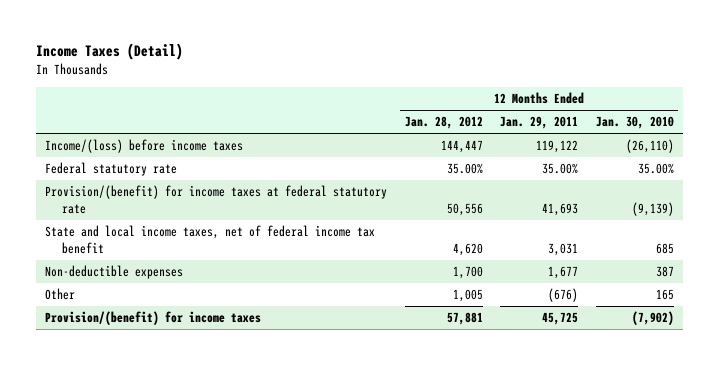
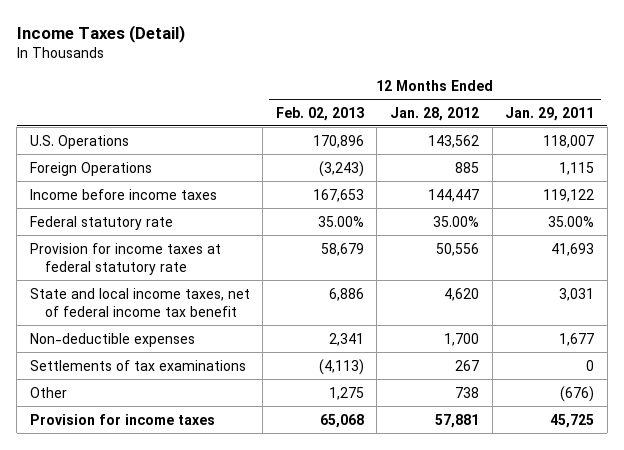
- | 12 Months Ended Jan. 28, 2012 | 12 Months Ended Jan. 29, 2011 | 12 Months Ended Jan. 30, 2010
+ | 12 Months Ended Feb. 02, 2013 | 12 Months Ended Jan. 28, 2012 | 12 Months Ended Jan. 29, 2011
- Income/(loss) before income taxes | 144,447 | 119,122 | (26,110)
+ U.S. Operations | 170,896 | 143,562 | 118,007
+ Foreign Operations | (3,243) | 885 | 1,115
+ Income before income taxes | 167,653 | 144,447 | 119,122
- Provision/(benefit) for income taxes at federal statutory rate | 50,556 | 41,693 | (9,139)
+ Provision for income taxes at federal statutory rate | 58,679 | 50,556 | 41,693
- Other | 1,005 | (676) | 165
- Provision/(benefit) for income taxes | 57,881 | 45,725 | (7,902)
+ Settlements of tax examinations | (4,113) | 267 | 0
+ Other | 1,275 | 738 | (676)
+ Provision for income taxes | 65,068 | 57,881 | 45,725

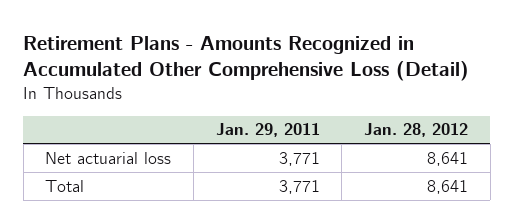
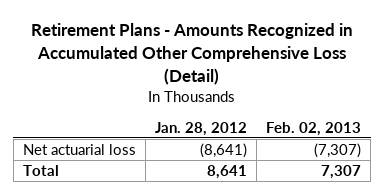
- | Jan. 29, 2011 | Jan. 28, 2012
+ | Jan. 28, 2012 | Feb. 02, 2013
- Net actuarial loss | 3,771 | 8,641
+ Net actuarial loss | (8,641) | (7,307)

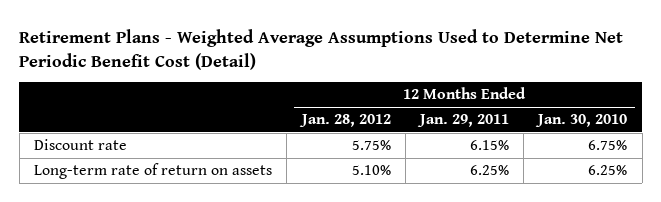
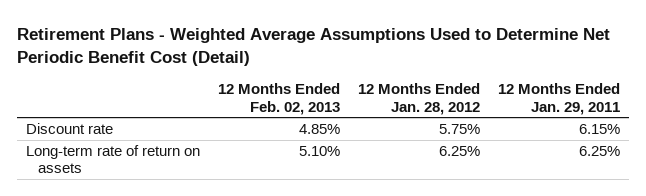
- | 12 Months Ended Jan. 28, 2012 | 12 Months Ended Jan. 29, 2011 | 12 Months Ended Jan. 30, 2010
+ | 12 Months Ended Feb. 02, 2013 | 12 Months Ended Jan. 28, 2012 | 12 Months Ended Jan. 29, 2011
- Long-term rate of return on assets | 5.10% | 6.25% | 6.25%
+ Long-term rate of return on assets | 5.10% | 6.25% | 6.25%

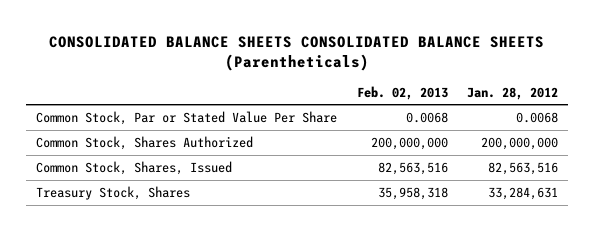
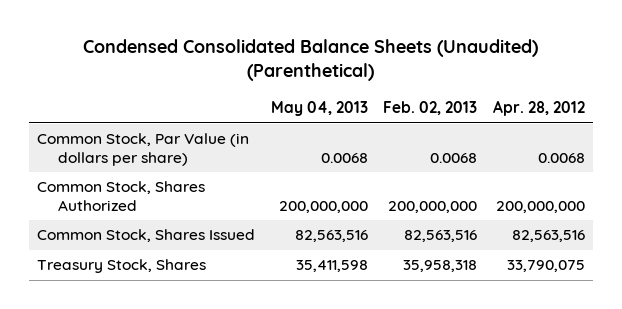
- CONSOLIDATED BALANCE SHEETS CONSOLIDATED BALANCE SHEETS (Parentheticals)
+ Condensed Consolidated Balance Sheets (Unaudited) (Parenthetical)
- | Feb. 02, 2013 | Jan. 28, 2012
+ | May 04, 2013 | Feb. 02, 2013 | Apr. 28, 2012
- Common Stock, Par or Stated Value Per Share | 0.0068 | 0.0068
+ Common Stock, Par Value (in dollars per share) | 0.0068 | 0.0068 | 0.0068
- Common Stock, Shares, Issued | 82,563,516 | 82,563,516
+ Common Stock, Shares Issued | 82,563,516 | 82,563,516 | 82,563,516

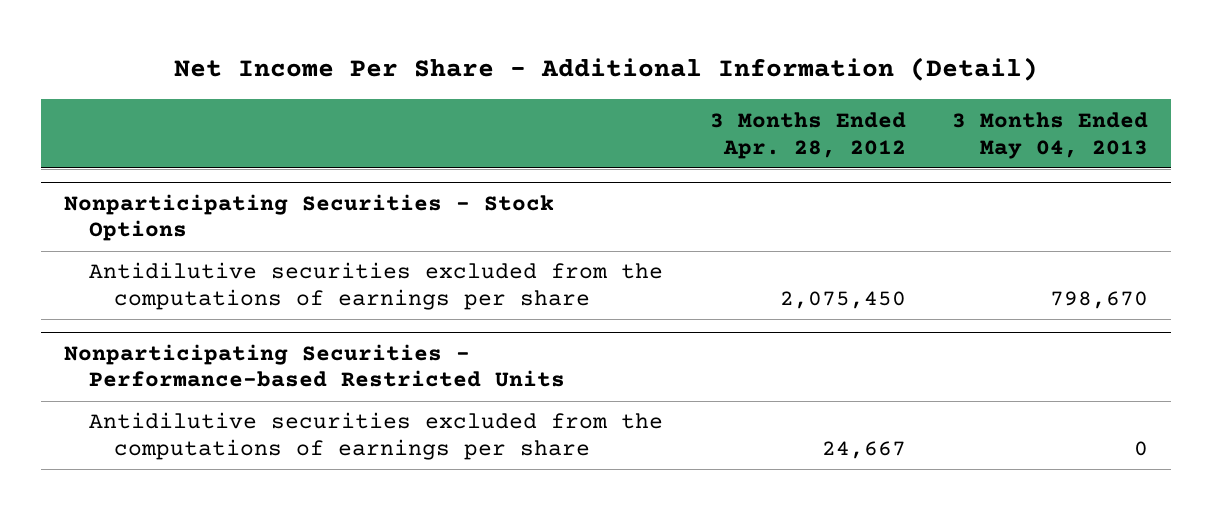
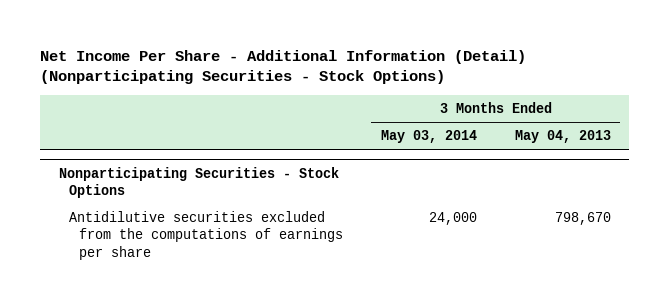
- Net Income Per Share - Additional Information (Detail)
+ Net Income Per Share - Additional Information (Detail) (Nonparticipating Securities - Stock Options)
- | 3 Months Ended Apr. 28, 2012 | 3 Months Ended May 04, 2013
+ | 3 Months Ended May 03, 2014 | 3 Months Ended May 04, 2013
- Nonparticipating Securities - Performance-based Restricted Units
- Antidilutive securities excluded from the computations of earnings per share | 24,667 | 0

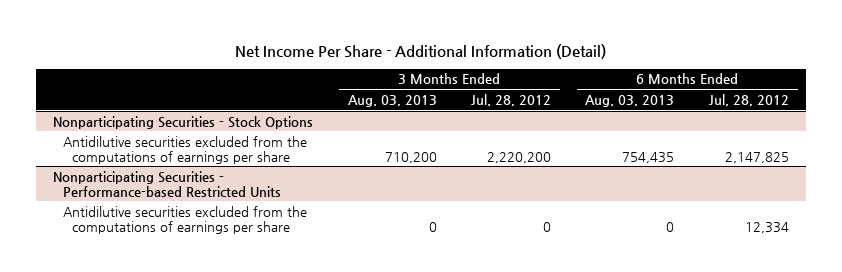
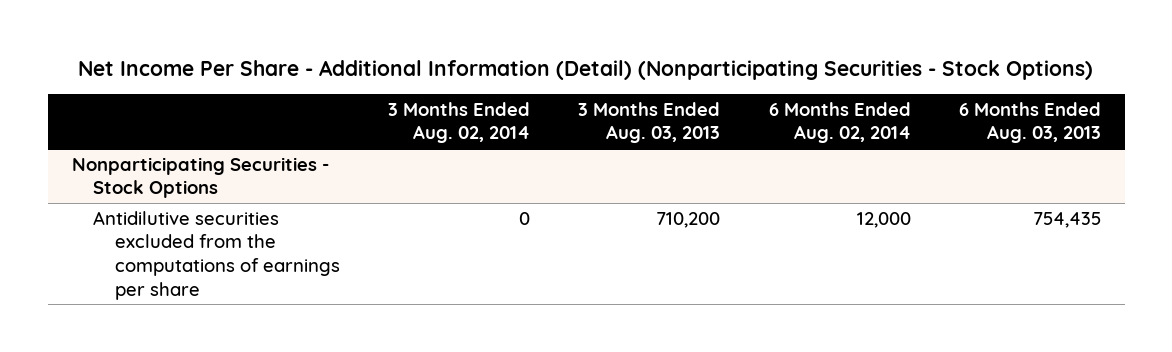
- Net Income Per Share - Additional Information (Detail)
+ Net Income Per Share - Additional Information (Detail) (Nonparticipating Securities - Stock Options)
- | 3 Months Ended Aug. 03, 2013 | 3 Months Ended Jul. 28, 2012 | 6 Months Ended Aug. 03, 2013 | 6 Months Ended Jul. 28, 2012
+ | 3 Months Ended Aug. 02, 2014 | 3 Months Ended Aug. 03, 2013 | 6 Months Ended Aug. 02, 2014 | 6 Months Ended Aug. 03, 2013
- Nonparticipating Securities - Performance-based Restricted Units
- Antidilutive securities excluded from the computations of earnings per share | 0 | 0 | 0 | 12,334

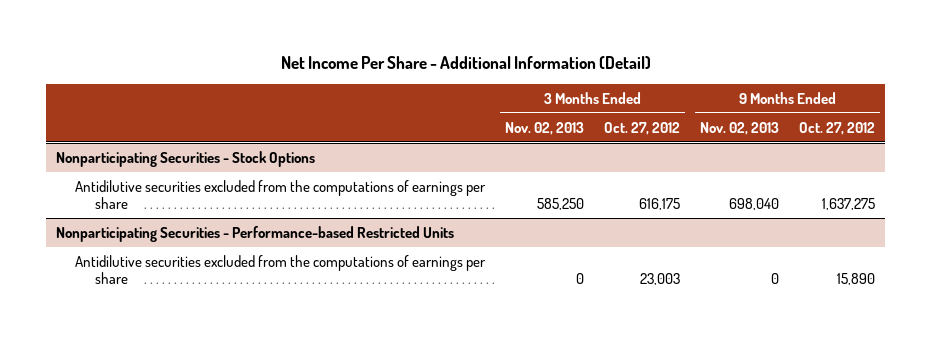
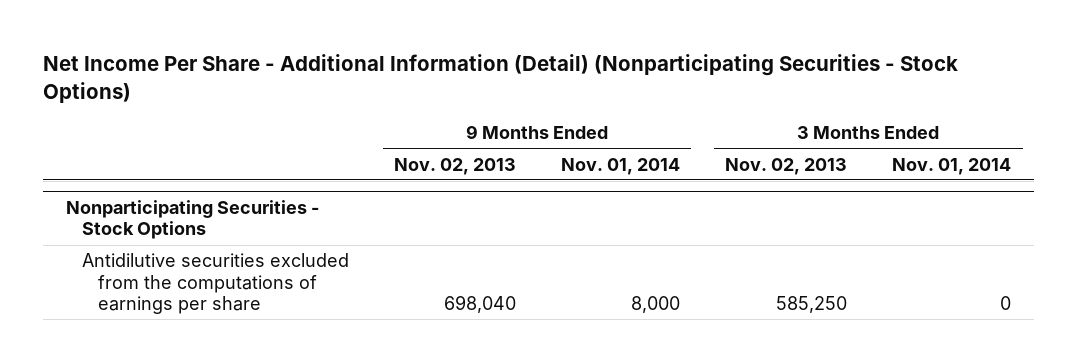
- Net Income Per Share - Additional Information (Detail)
+ Net Income Per Share - Additional Information (Detail) (Nonparticipating Securities - Stock Options)
- | 3 Months Ended Nov. 02, 2013 | 3 Months Ended Oct. 27, 2012 | 9 Months Ended Nov. 02, 2013 | 9 Months Ended Oct. 27, 2012
+ | 9 Months Ended Nov. 02, 2013 | 9 Months Ended Nov. 01, 2014 | 3 Months Ended Nov. 02, 2013 | 3 Months Ended Nov. 01, 2014
- Nonparticipating Securities - Performance-based Restricted Units
- Antidilutive securities excluded from the computations of earnings per share | 0 | 23,003 | 0 | 15,890

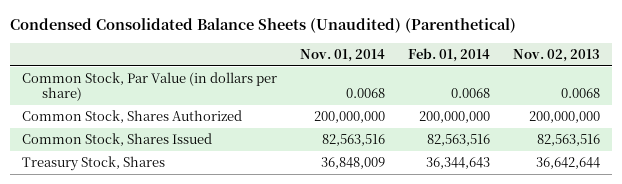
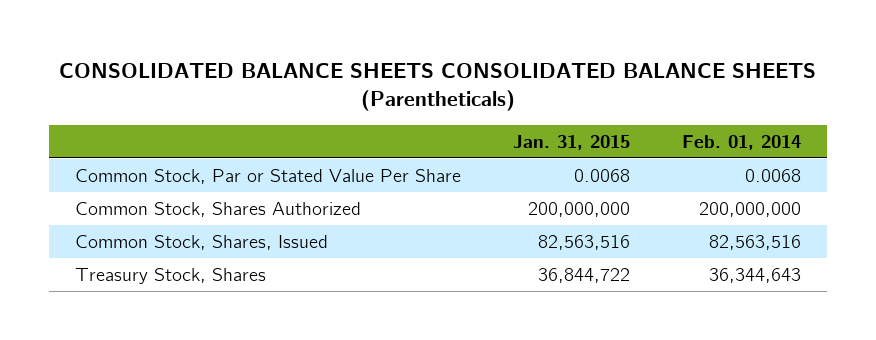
- Condensed Consolidated Balance Sheets (Unaudited) (Parenthetical)
+ CONSOLIDATED BALANCE SHEETS CONSOLIDATED BALANCE SHEETS (Parentheticals)
- | Nov. 01, 2014 | Feb. 01, 2014 | Nov. 02, 2013
+ | Jan. 31, 2015 | Feb. 01, 2014
- Common Stock, Par Value (in dollars per share) | 0.0068 | 0.0068 | 0.0068
+ Common Stock, Par or Stated Value Per Share | 0.0068 | 0.0068
- Common Stock, Shares Issued | 82,563,516 | 82,563,516 | 82,563,516
+ Common Stock, Shares, Issued | 82,563,516 | 82,563,516

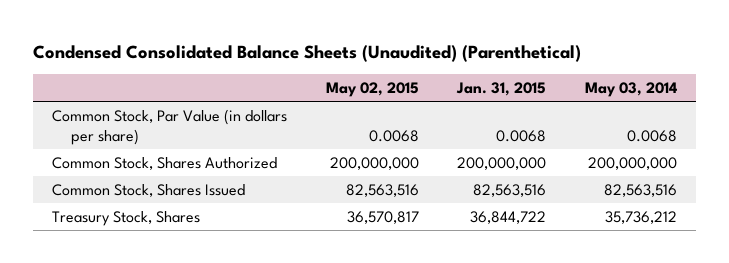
- CONSOLIDATED BALANCE SHEETS CONSOLIDATED BALANCE SHEETS (Parentheticals)
+ Condensed Consolidated Balance Sheets (Unaudited) (Parenthetical)
- | Jan. 31, 2015 | Feb. 01, 2014
+ | May 02, 2015 | Jan. 31, 2015 | May 03, 2014
- Common Stock, Par or Stated Value Per Share | 0.0068 | 0.0068
+ Common Stock, Par Value (in dollars per share) | 0.0068 | 0.0068 | 0.0068
- Common Stock, Shares, Issued | 82,563,516 | 82,563,516
+ Common Stock, Shares Issued | 82,563,516 | 82,563,516 | 82,563,516

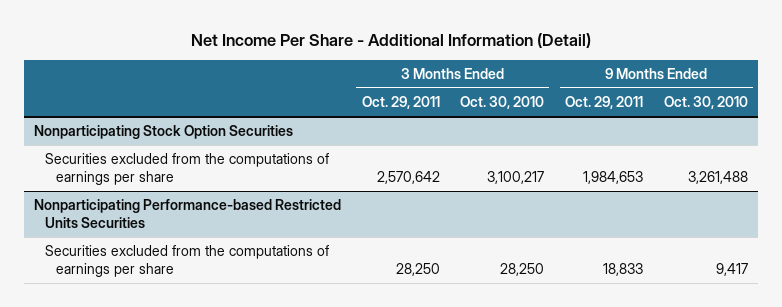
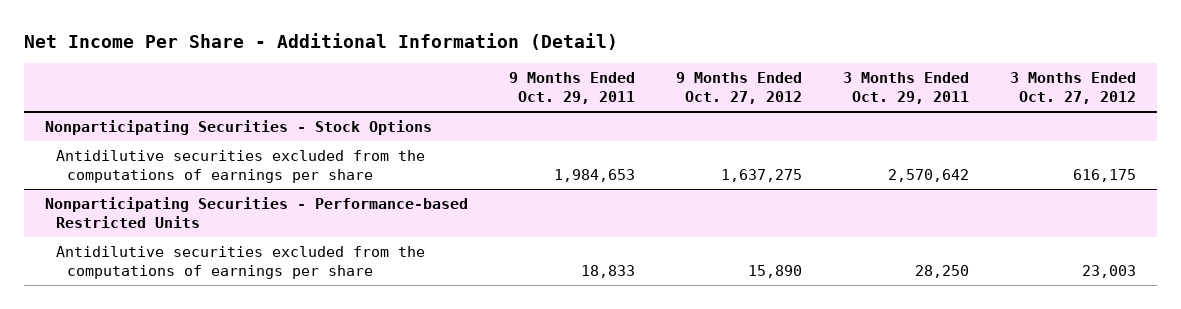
- | 3 Months Ended Oct. 29, 2011 | 3 Months Ended Oct. 30, 2010 | 9 Months Ended Oct. 29, 2011 | 9 Months Ended Oct. 30, 2010
+ | 9 Months Ended Oct. 29, 2011 | 9 Months Ended Oct. 27, 2012 | 3 Months Ended Oct. 29, 2011 | 3 Months Ended Oct. 27, 2012
- Nonparticipating Stock Option Securities
- Securities excluded from the computations of earnings per share | 2,570,642 | 3,100,217 | 1,984,653 | 3,261,488
- Nonparticipating Performance-based Restricted Units Securities
- Securities excluded from the computations of earnings per share | 28,250 | 28,250 | 18,833 | 9,417
+ Nonparticipating Securities - Stock Options
+ Antidilutive securities excluded from the computations of earnings per share | 1,984,653 | 1,637,275 | 2,570,642 | 616,175
+ Nonparticipating Securities - Performance-based Restricted Units
+ Antidilutive securities excluded from the computations of earnings per share | 18,833 | 15,890 | 28,250 | 23,003

